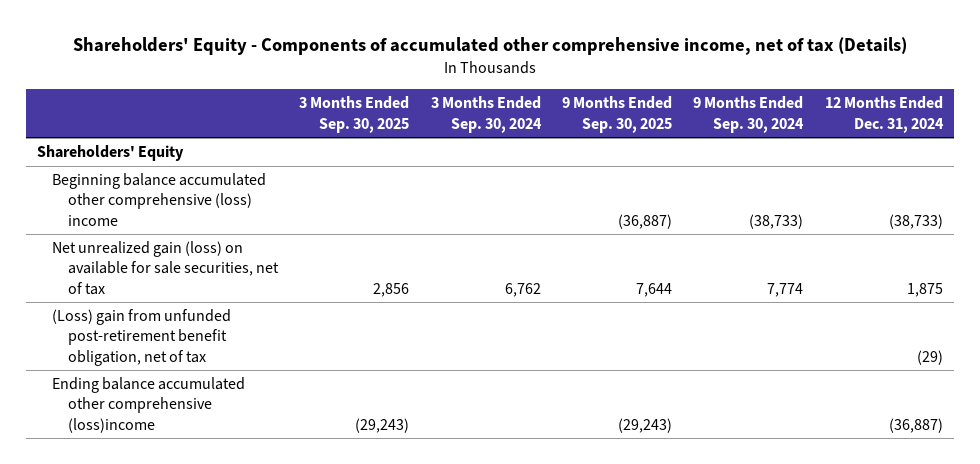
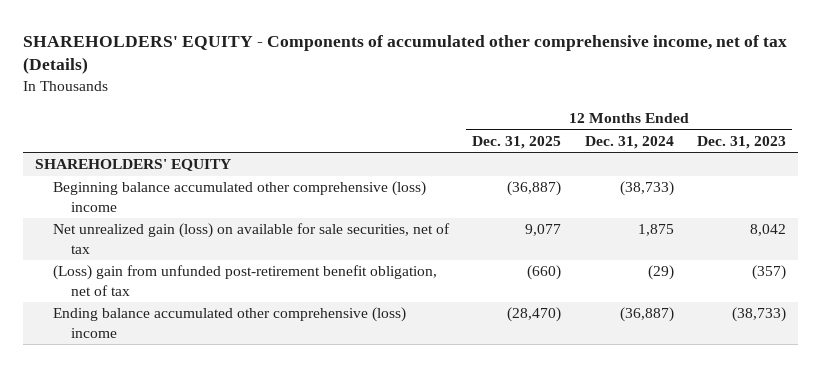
- Shareholders' Equity - Components of accumulated other comprehensive income, net of tax (Details)
+ SHAREHOLDERS' EQUITY - Components of accumulated other comprehensive income, net of tax (Details)
- | 3 Months Ended Sep. 30, 2025 | 3 Months Ended Sep. 30, 2024 | 9 Months Ended Sep. 30, 2025 | 9 Months Ended Sep. 30, 2024 | 12 Months Ended Dec. 31, 2024
+ | 12 Months Ended Dec. 31, 2025 | 12 Months Ended Dec. 31, 2024 | 12 Months Ended Dec. 31, 2023
- Shareholders' Equity
+ SHAREHOLDERS' EQUITY
- Ending balance accumulated other comprehensive (loss)income | (29,243) | | (29,243) | | (36,887)
+ Ending balance accumulated other comprehensive (loss) income | (28,470) | (36,887) | (38,733)

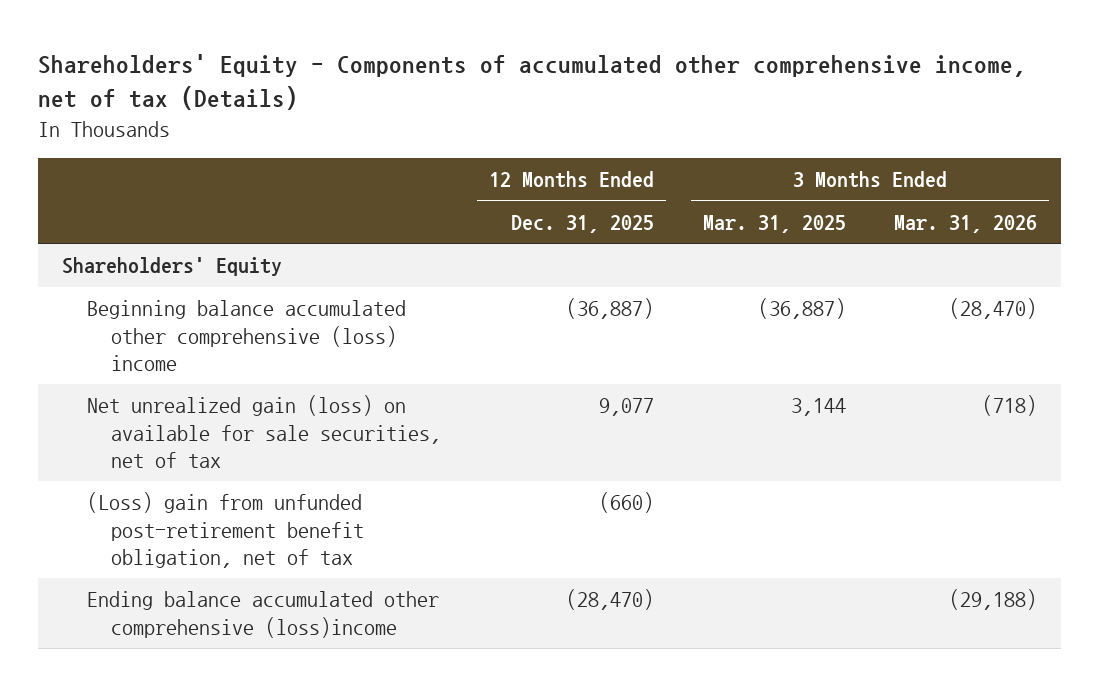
- SHAREHOLDERS' EQUITY - Components of accumulated other comprehensive income, net of tax (Details)
+ Shareholders' Equity - Components of accumulated other comprehensive income, net of tax (Details)
- | 12 Months Ended Dec. 31, 2025 | 12 Months Ended Dec. 31, 2024 | 12 Months Ended Dec. 31, 2023
+ | 12 Months Ended Dec. 31, 2025 | 3 Months Ended Mar. 31, 2025 | 3 Months Ended Mar. 31, 2026
- SHAREHOLDERS' EQUITY
+ Shareholders' Equity
- Ending balance accumulated other comprehensive (loss) income | (28,470) | (36,887) | (38,733)
+ Ending balance accumulated other comprehensive (loss)income | (28,470) | | (29,188)

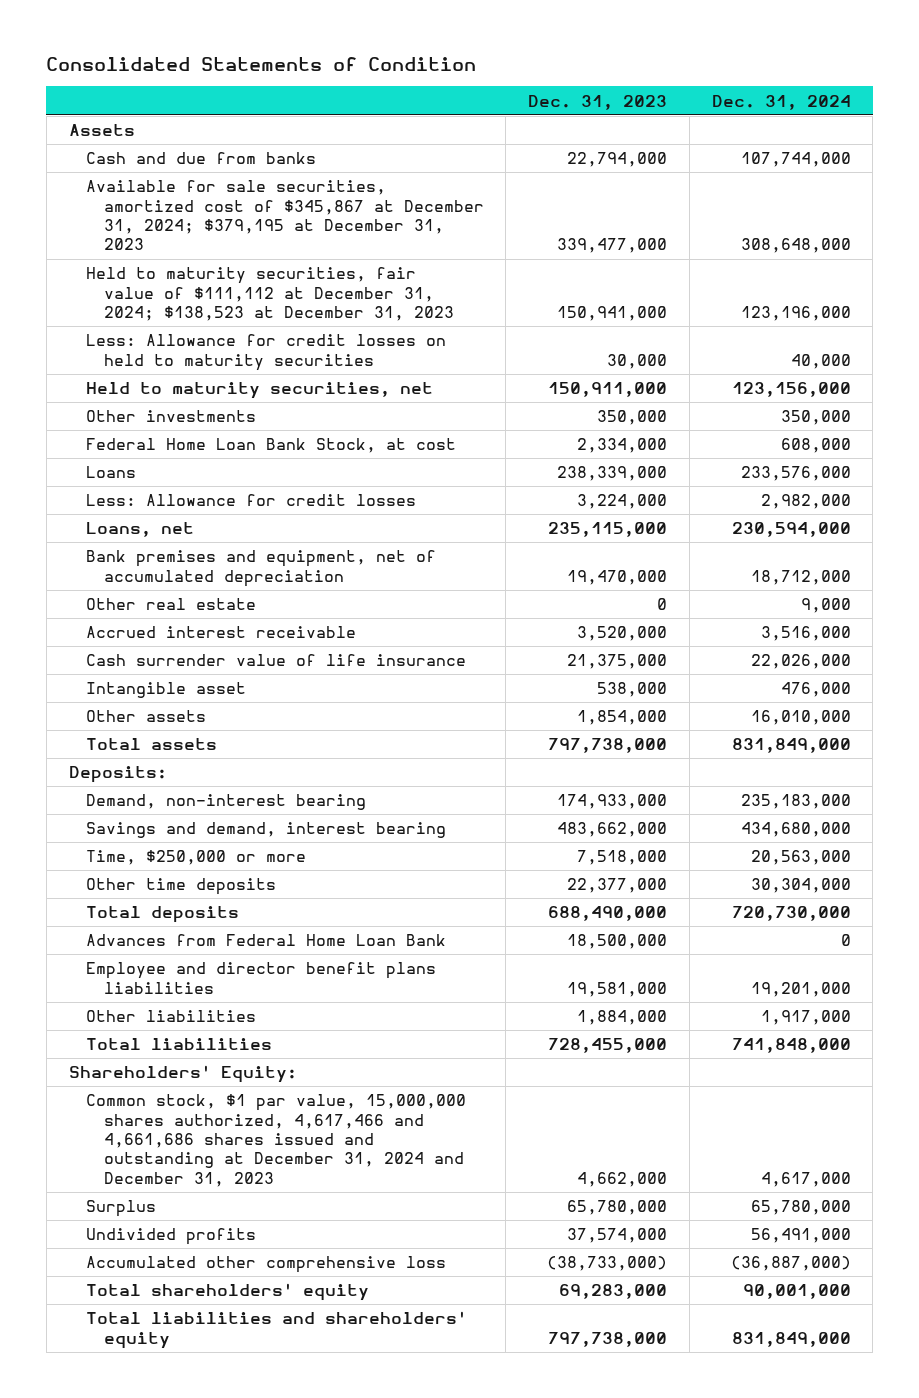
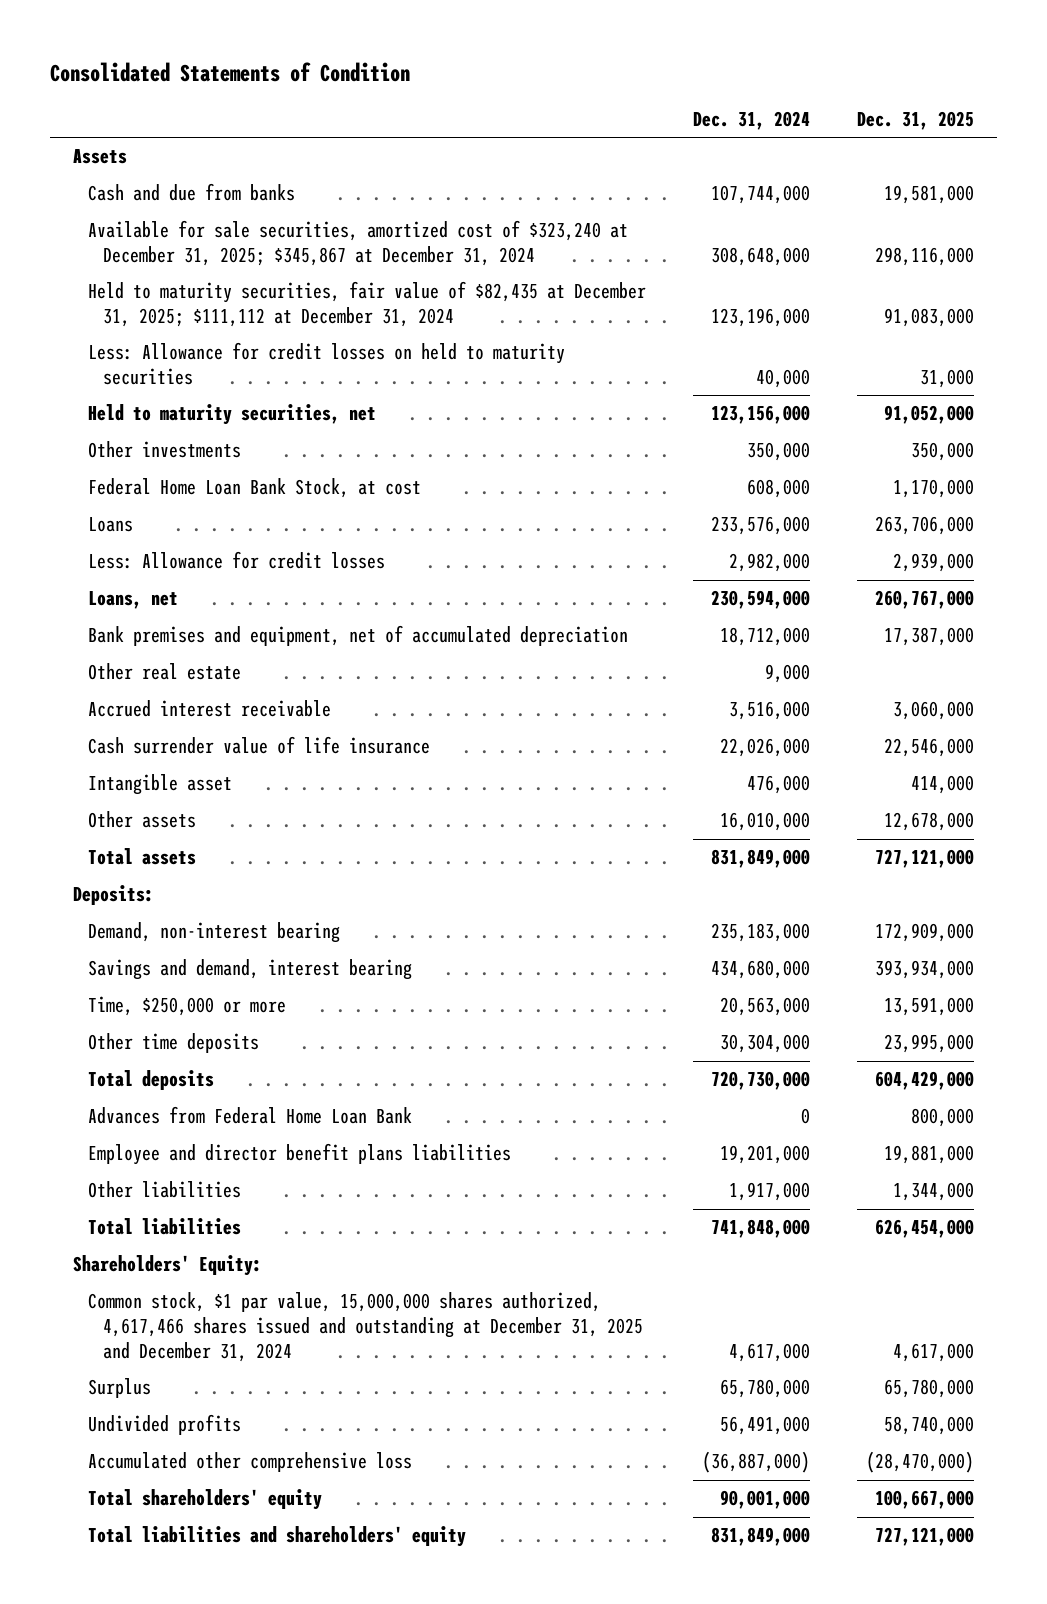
- | Dec. 31, 2023 | Dec. 31, 2024
+ | Dec. 31, 2024 | Dec. 31, 2025
- Available for sale securities, amortized cost of $345,867 at December 31, 2024; $379,195 at December 31, 2023 | 339,477,000 | 308,648,000
- Held to maturity securities, fair value of $111,112 at December 31, 2024; $138,523 at December 31, 2023 | 150,941,000 | 123,196,000
+ Available for sale securities, amortized cost of $323,240 at December 31, 2025; $345,867 at December 31, 2024 | 308,648,000 | 298,116,000
+ Held to maturity securities, fair value of $82,435 at December 31, 2025; $111,112 at December 31, 2024 | 123,196,000 | 91,083,000
- Common stock, $1 par value, 15,000,000 shares authorized, 4,617,466 and 4,661,686 shares issued and outstanding at December 31, 2024 and December 31, 2023 | 4,662,000 | 4,617,000
+ Common stock, $1 par value, 15,000,000 shares authorized, 4,617,466 shares issued and outstanding at December 31, 2025 and December 31, 2024 | 4,617,000 | 4,617,000

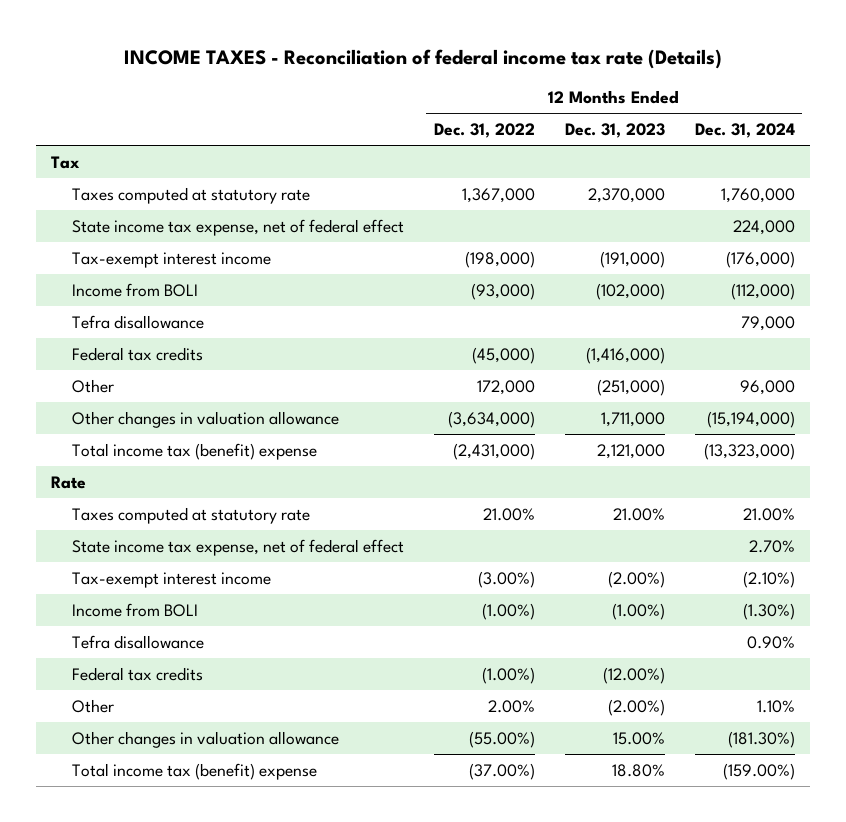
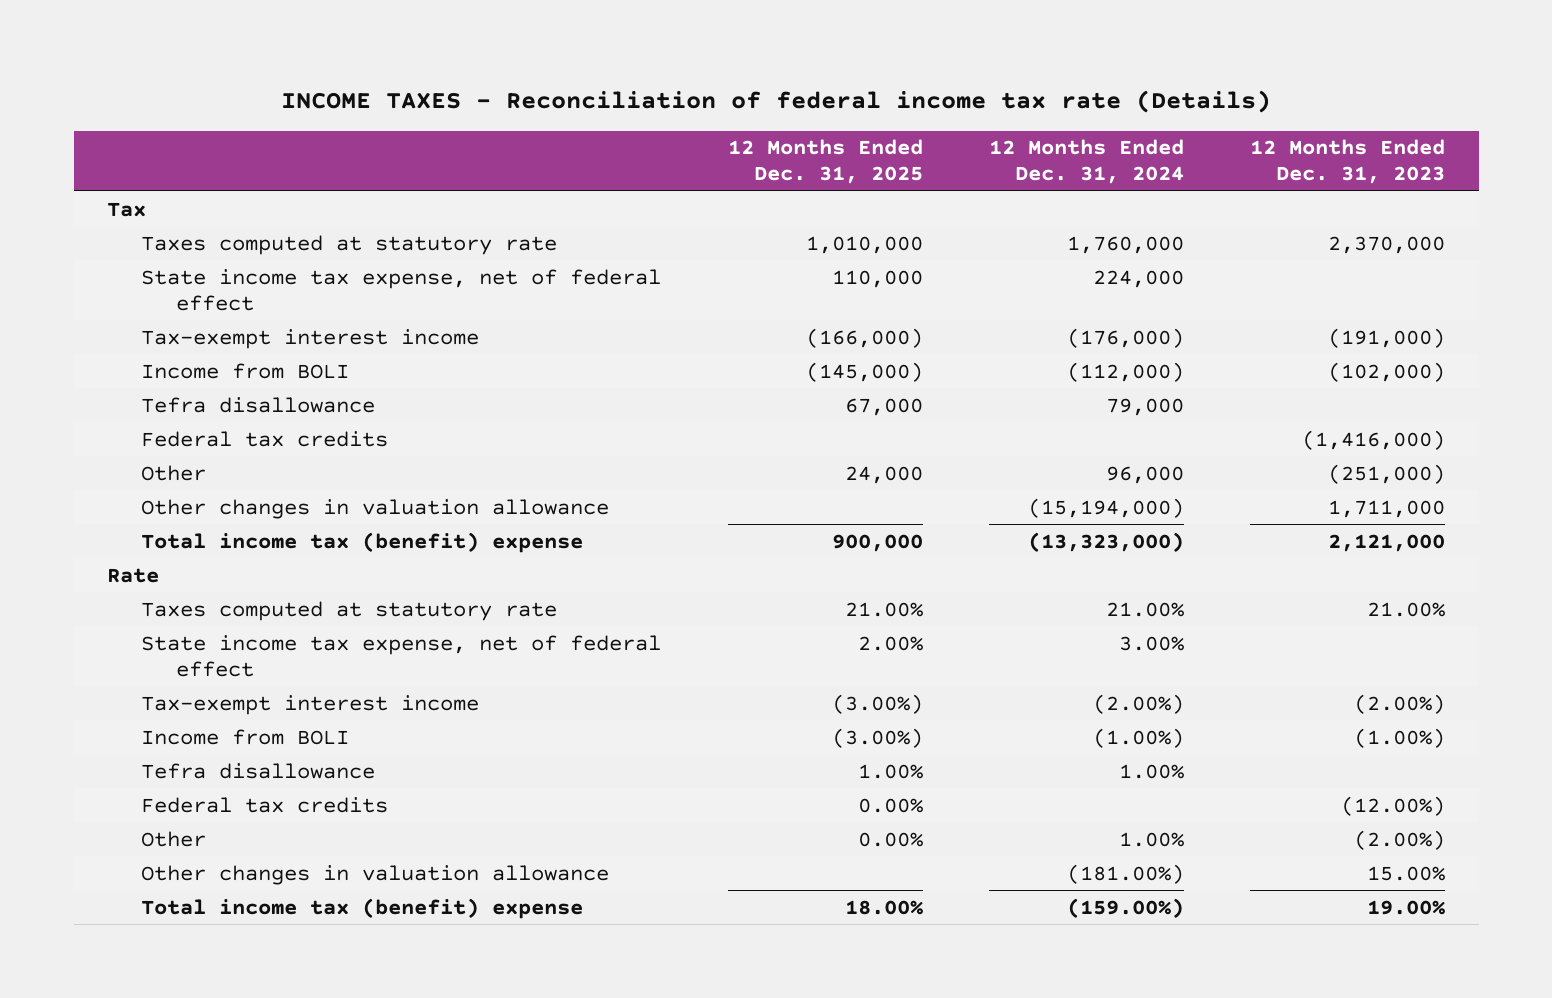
- | 12 Months Ended Dec. 31, 2022 | 12 Months Ended Dec. 31, 2023 | 12 Months Ended Dec. 31, 2024
+ | 12 Months Ended Dec. 31, 2025 | 12 Months Ended Dec. 31, 2024 | 12 Months Ended Dec. 31, 2023
- State income tax expense, net of federal effect | | | 2.70%
- Tax-exempt interest income | (3.00%) | (2.00%) | (2.10%)
- Income from BOLI | (1.00%) | (1.00%) | (1.30%)
- Tefra disallowance | | | 0.90%
+ State income tax expense, net of federal effect | 2.00% | 3.00% |
+ Tax-exempt interest income | (3.00%) | (2.00%) | (2.00%)
+ Income from BOLI | (3.00%) | (1.00%) | (1.00%)
+ Tefra disallowance | 1.00% | 1.00% |
- Other | 2.00% | (2.00%) | 1.10%
- Other changes in valuation allowance | (55.00%) | 15.00% | (181.30%)
- Total income tax (benefit) expense | (37.00%) | 18.80% | (159.00%)
+ Other | 0.00% | 1.00% | (2.00%)
+ Other changes in valuation allowance | | (181.00%) | 15.00%
+ Total income tax (benefit) expense | 18.00% | (159.00%) | 19.00%

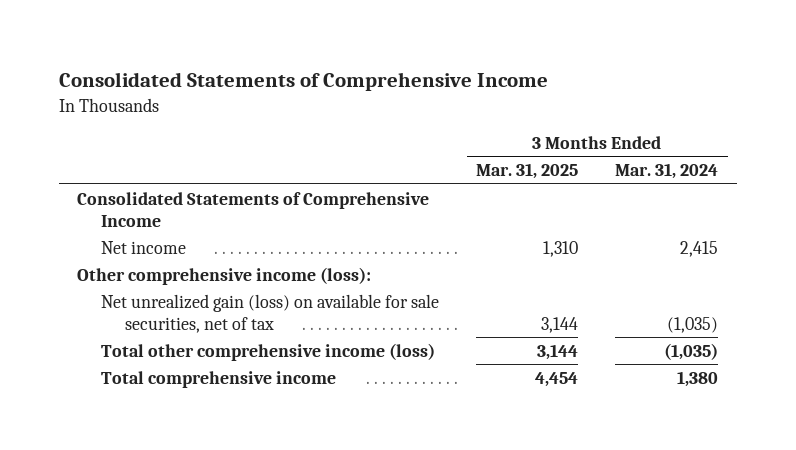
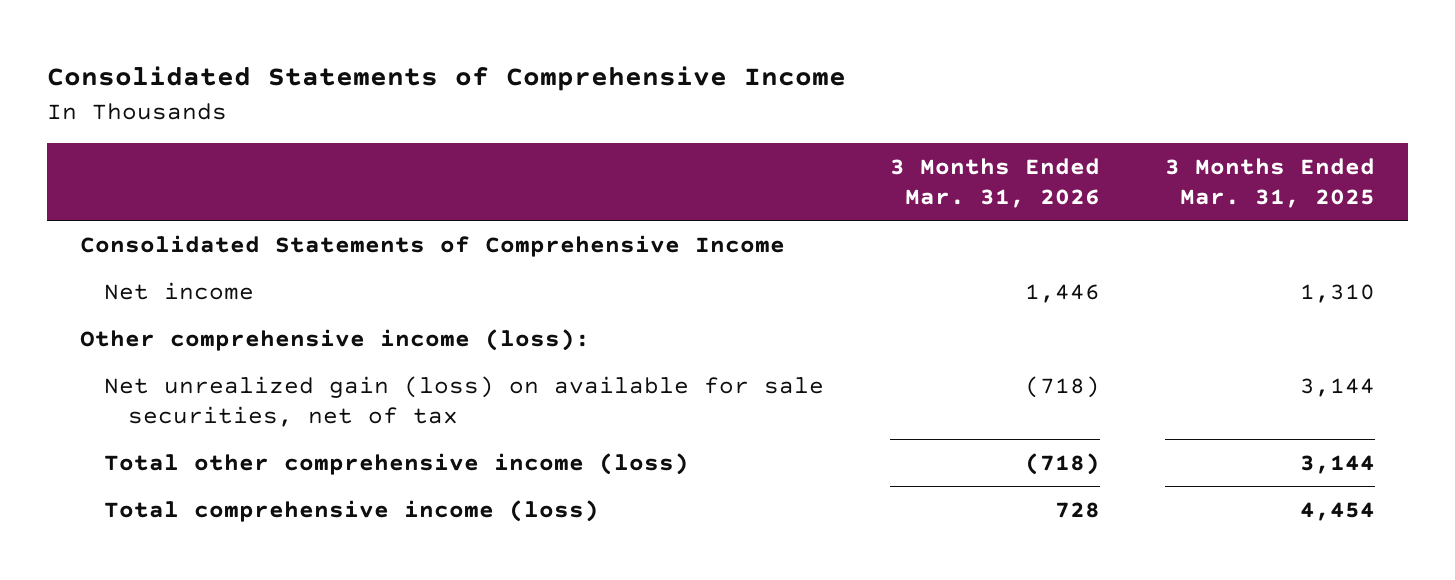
- | 3 Months Ended Mar. 31, 2025 | 3 Months Ended Mar. 31, 2024
+ | 3 Months Ended Mar. 31, 2026 | 3 Months Ended Mar. 31, 2025
- Total comprehensive income | 4,454 | 1,380
+ Total comprehensive income (loss) | 728 | 4,454

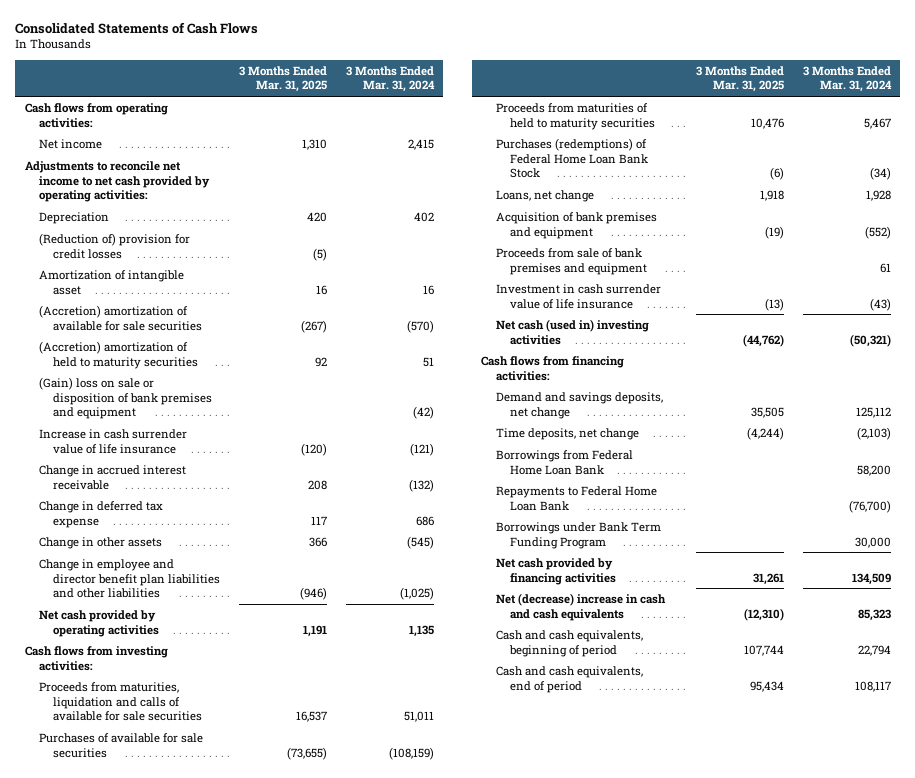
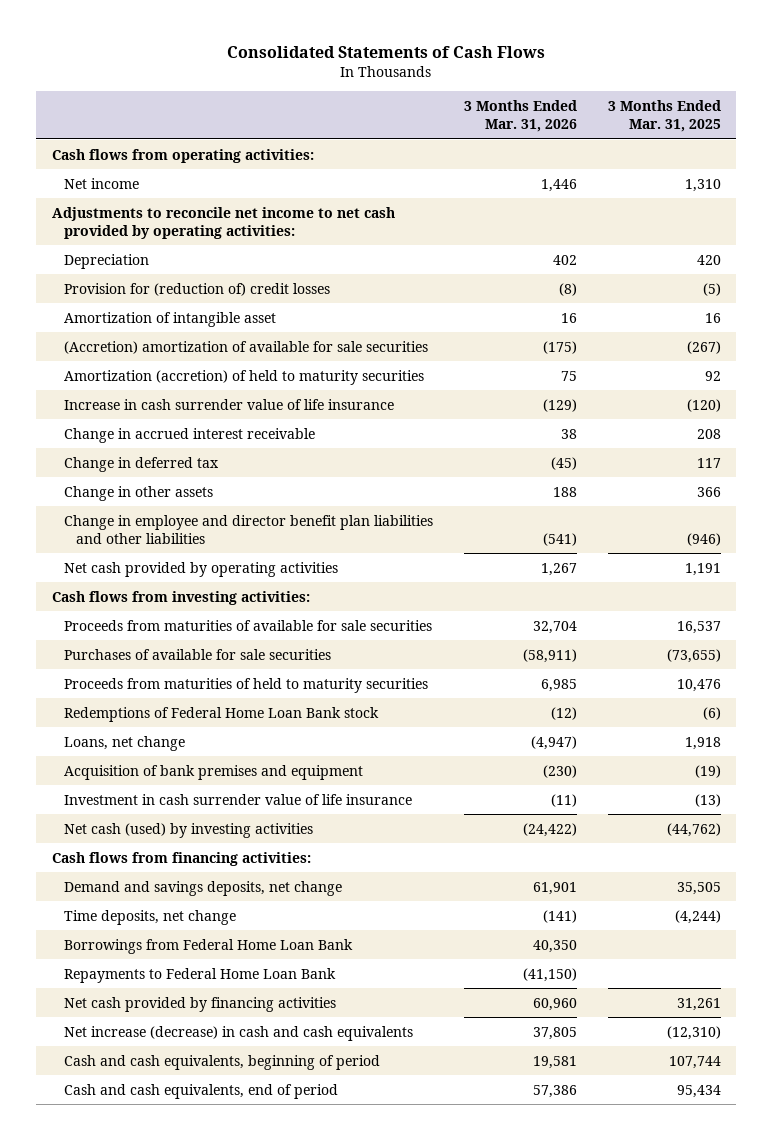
- | 3 Months Ended Mar. 31, 2025 | 3 Months Ended Mar. 31, 2024
+ | 3 Months Ended Mar. 31, 2026 | 3 Months Ended Mar. 31, 2025
- (Reduction of) provision for credit losses | (5) |
+ Provision for (reduction of) credit losses | (8) | (5)
- (Accretion) amortization of held to maturity securities | 92 | 51
- (Gain) loss on sale or disposition of bank premises and equipment | | (42)
+ Amortization (accretion) of held to maturity securities | 75 | 92
- Change in deferred tax expense | 117 | 686
+ Change in deferred tax | (45) | 117
- Proceeds from maturities, liquidation and calls of available for sale securities | 16,537 | 51,011
+ Proceeds from maturities of available for sale securities | 32,704 | 16,537
- Purchases (redemptions) of Federal Home Loan Bank Stock | (6) | (34)
+ Redemptions of Federal Home Loan Bank stock | (12) | (6)
- Proceeds from sale of bank premises and equipment | | 61
- Net cash (used in) investing activities | (44,762) | (50,321)
+ Net cash (used) by investing activities | (24,422) | (44,762)
- Borrowings under Bank Term Funding Program | | 30,000
- Net (decrease) increase in cash and cash equivalents | (12,310) | 85,323
+ Net increase (decrease) in cash and cash equivalents | 37,805 | (12,310)

